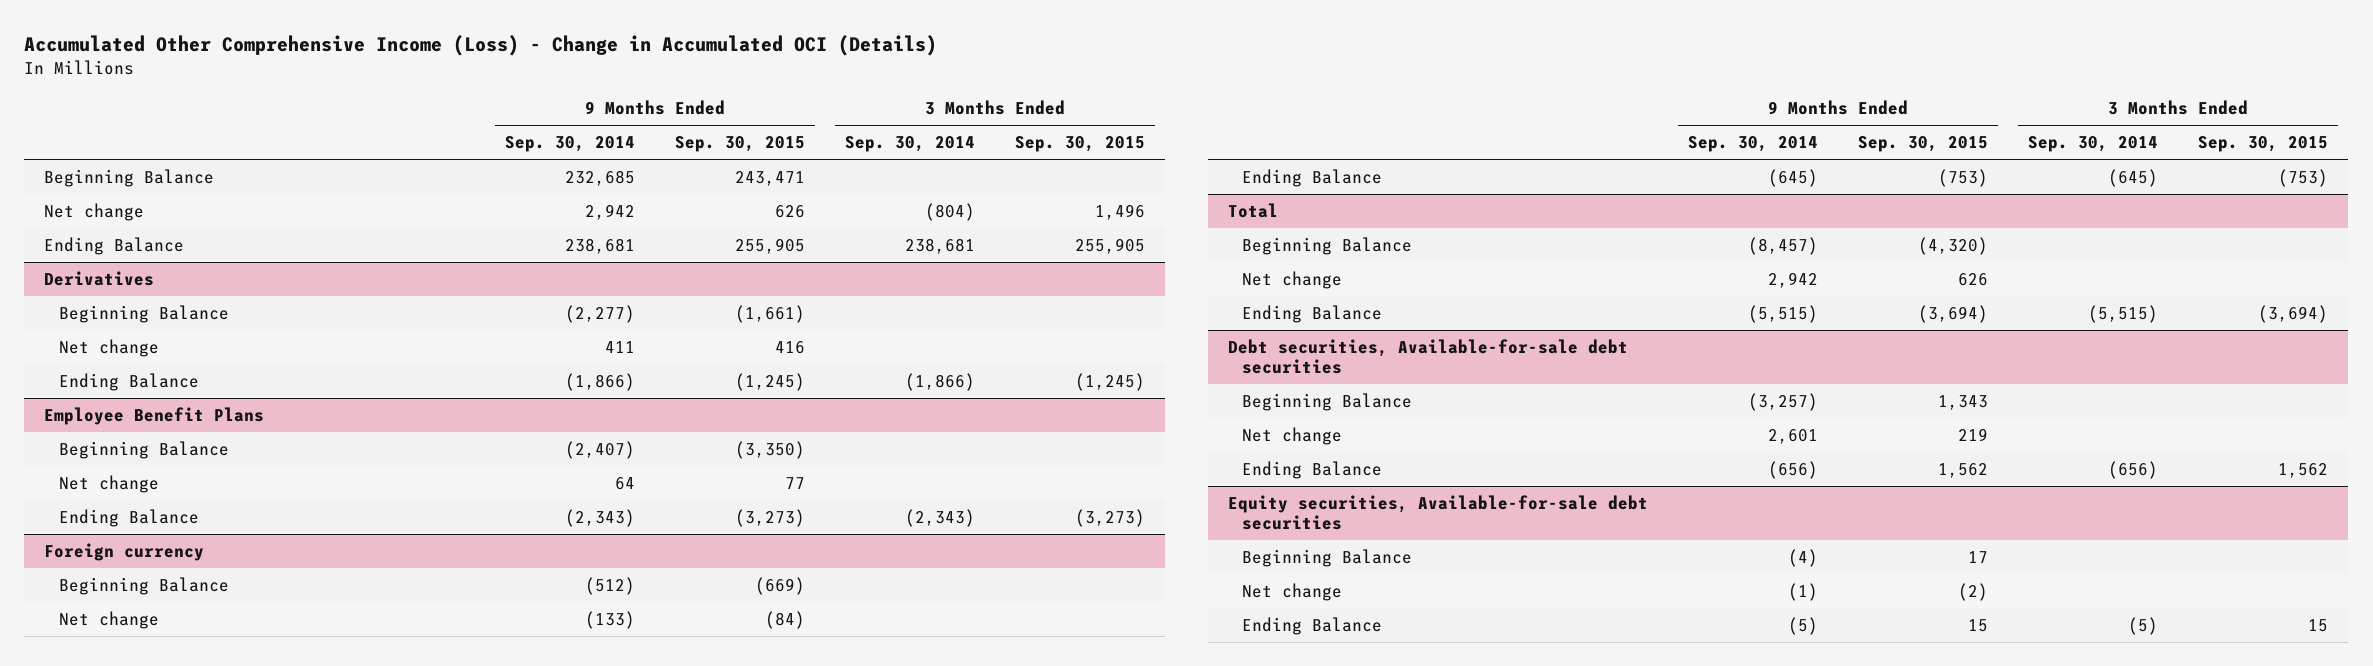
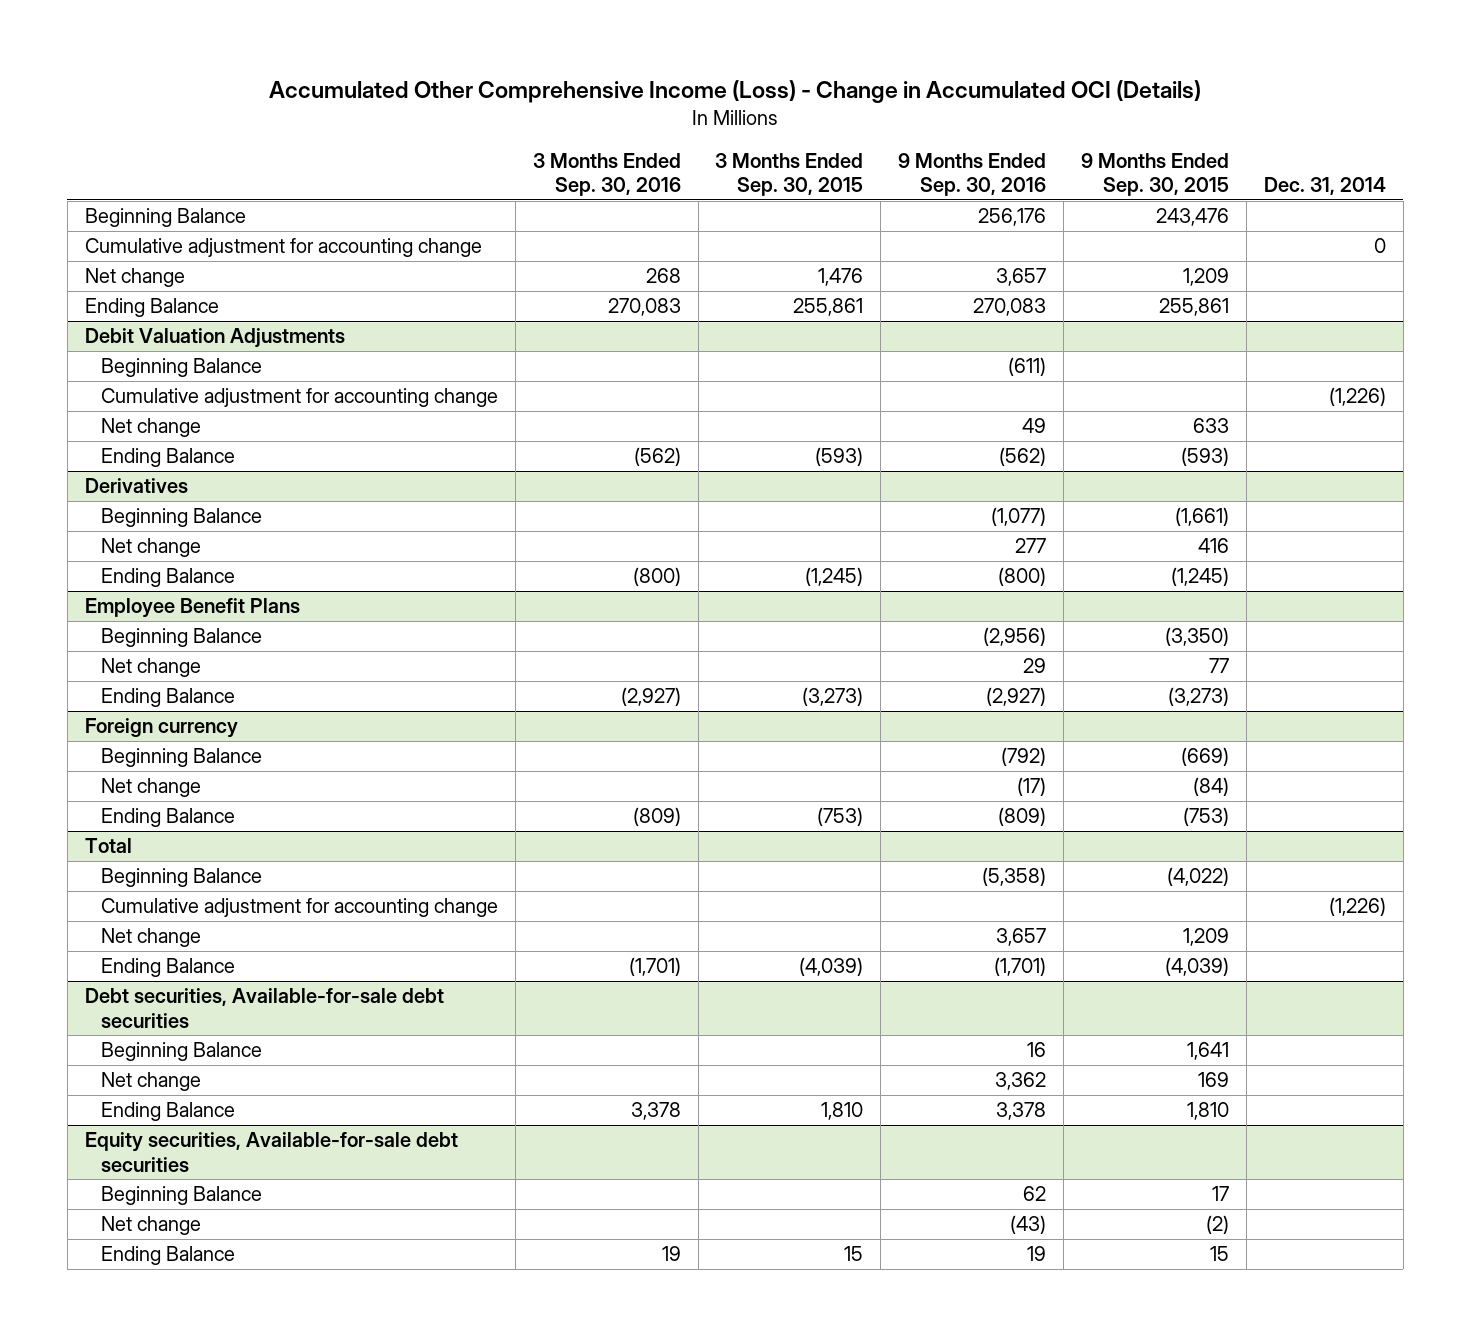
- | 9 Months Ended Sep. 30, 2014 | 9 Months Ended Sep. 30, 2015 | 3 Months Ended Sep. 30, 2014 | 3 Months Ended Sep. 30, 2015
+ | 3 Months Ended Sep. 30, 2016 | 3 Months Ended Sep. 30, 2015 | 9 Months Ended Sep. 30, 2016 | 9 Months Ended Sep. 30, 2015 | Dec. 31, 2014
- Beginning Balance | 232,685 | 243,471 | |
- Net change | 2,942 | 626 | (804) | 1,496
- Ending Balance | 238,681 | 255,905 | 238,681 | 255,905
+ Beginning Balance | | | 256,176 | 243,476 |
+ Cumulative adjustment for accounting change | | | | | 0
+ Net change | 268 | 1,476 | 3,657 | 1,209 |
+ Ending Balance | 270,083 | 255,861 | 270,083 | 255,861 |
+ Debit Valuation Adjustments
+ Beginning Balance | | | (611) | |
+ Cumulative adjustment for accounting change | | | | | (1,226)
+ Net change | | | 49 | 633 |
+ Ending Balance | (562) | (593) | (562) | (593) |
@ Total
- Beginning Balance | (8,457) | (4,320) | |
- Net change | 2,942 | 626 | |
- Ending Balance | (5,515) | (3,694) | (5,515) | (3,694)
+ Beginning Balance | | | (5,358) | (4,022) |
+ Cumulative adjustment for accounting change | | | | | (1,226)
+ Net change | | | 3,657 | 1,209 |
+ Ending Balance | (1,701) | (4,039) | (1,701) | (4,039) |
@ Debt securities, Available-for-sale debt securities
- Beginning Balance | (3,257) | 1,343 | |
- Net change | 2,601 | 219 | |
- Ending Balance | (656) | 1,562 | (656) | 1,562
+ Beginning Balance | | | 16 | 1,641 |
+ Net change | | | 3,362 | 169 |
+ Ending Balance | 3,378 | 1,810 | 3,378 | 1,810 |

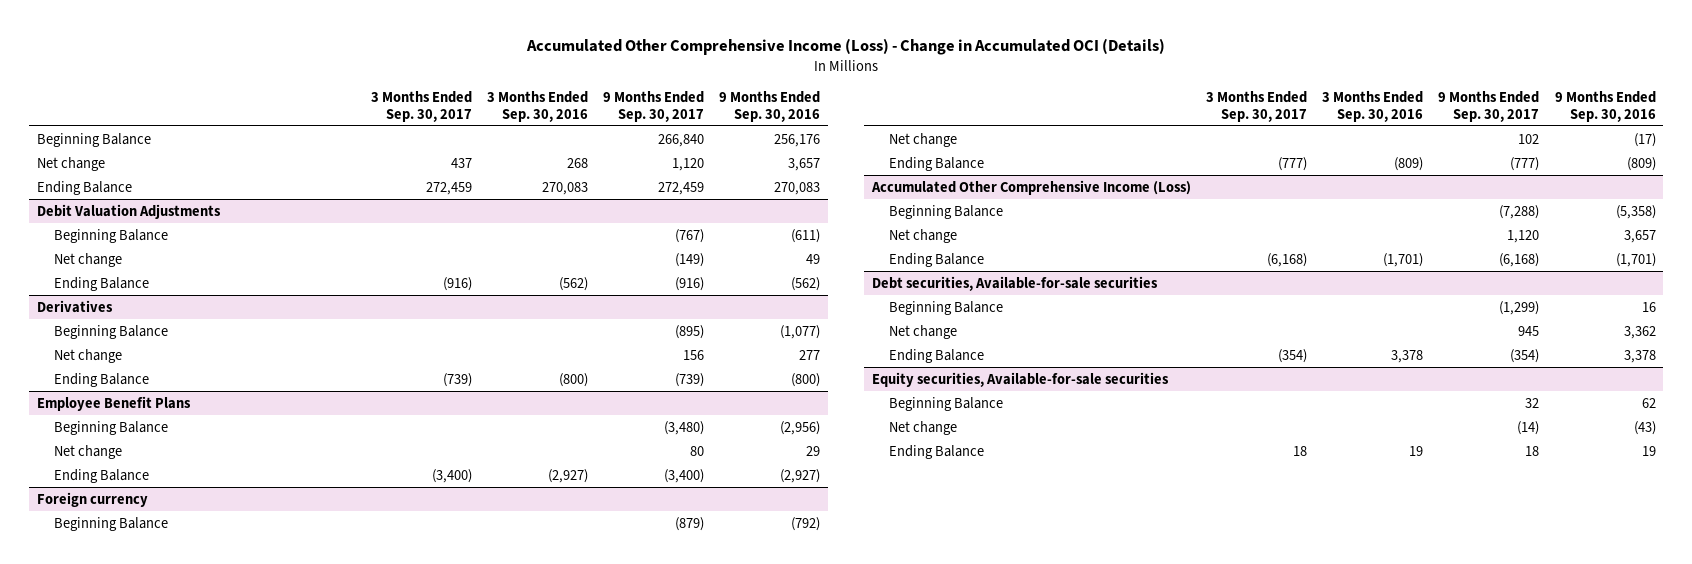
- | 3 Months Ended Sep. 30, 2016 | 3 Months Ended Sep. 30, 2015 | 9 Months Ended Sep. 30, 2016 | 9 Months Ended Sep. 30, 2015 | Dec. 31, 2014
+ | 3 Months Ended Sep. 30, 2017 | 3 Months Ended Sep. 30, 2016 | 9 Months Ended Sep. 30, 2017 | 9 Months Ended Sep. 30, 2016
- Cumulative adjustment for accounting change | | | | | 0
@ Debit Valuation Adjustments
- Cumulative adjustment for accounting change | | | | | (1,226)
- Total
+ Accumulated Other Comprehensive Income (Loss)
- Cumulative adjustment for accounting change | | | | | (1,226)
- Debt securities, Available-for-sale debt securities
+ Debt securities, Available-for-sale securities
- Equity securities, Available-for-sale debt securities
+ Equity securities, Available-for-sale securities

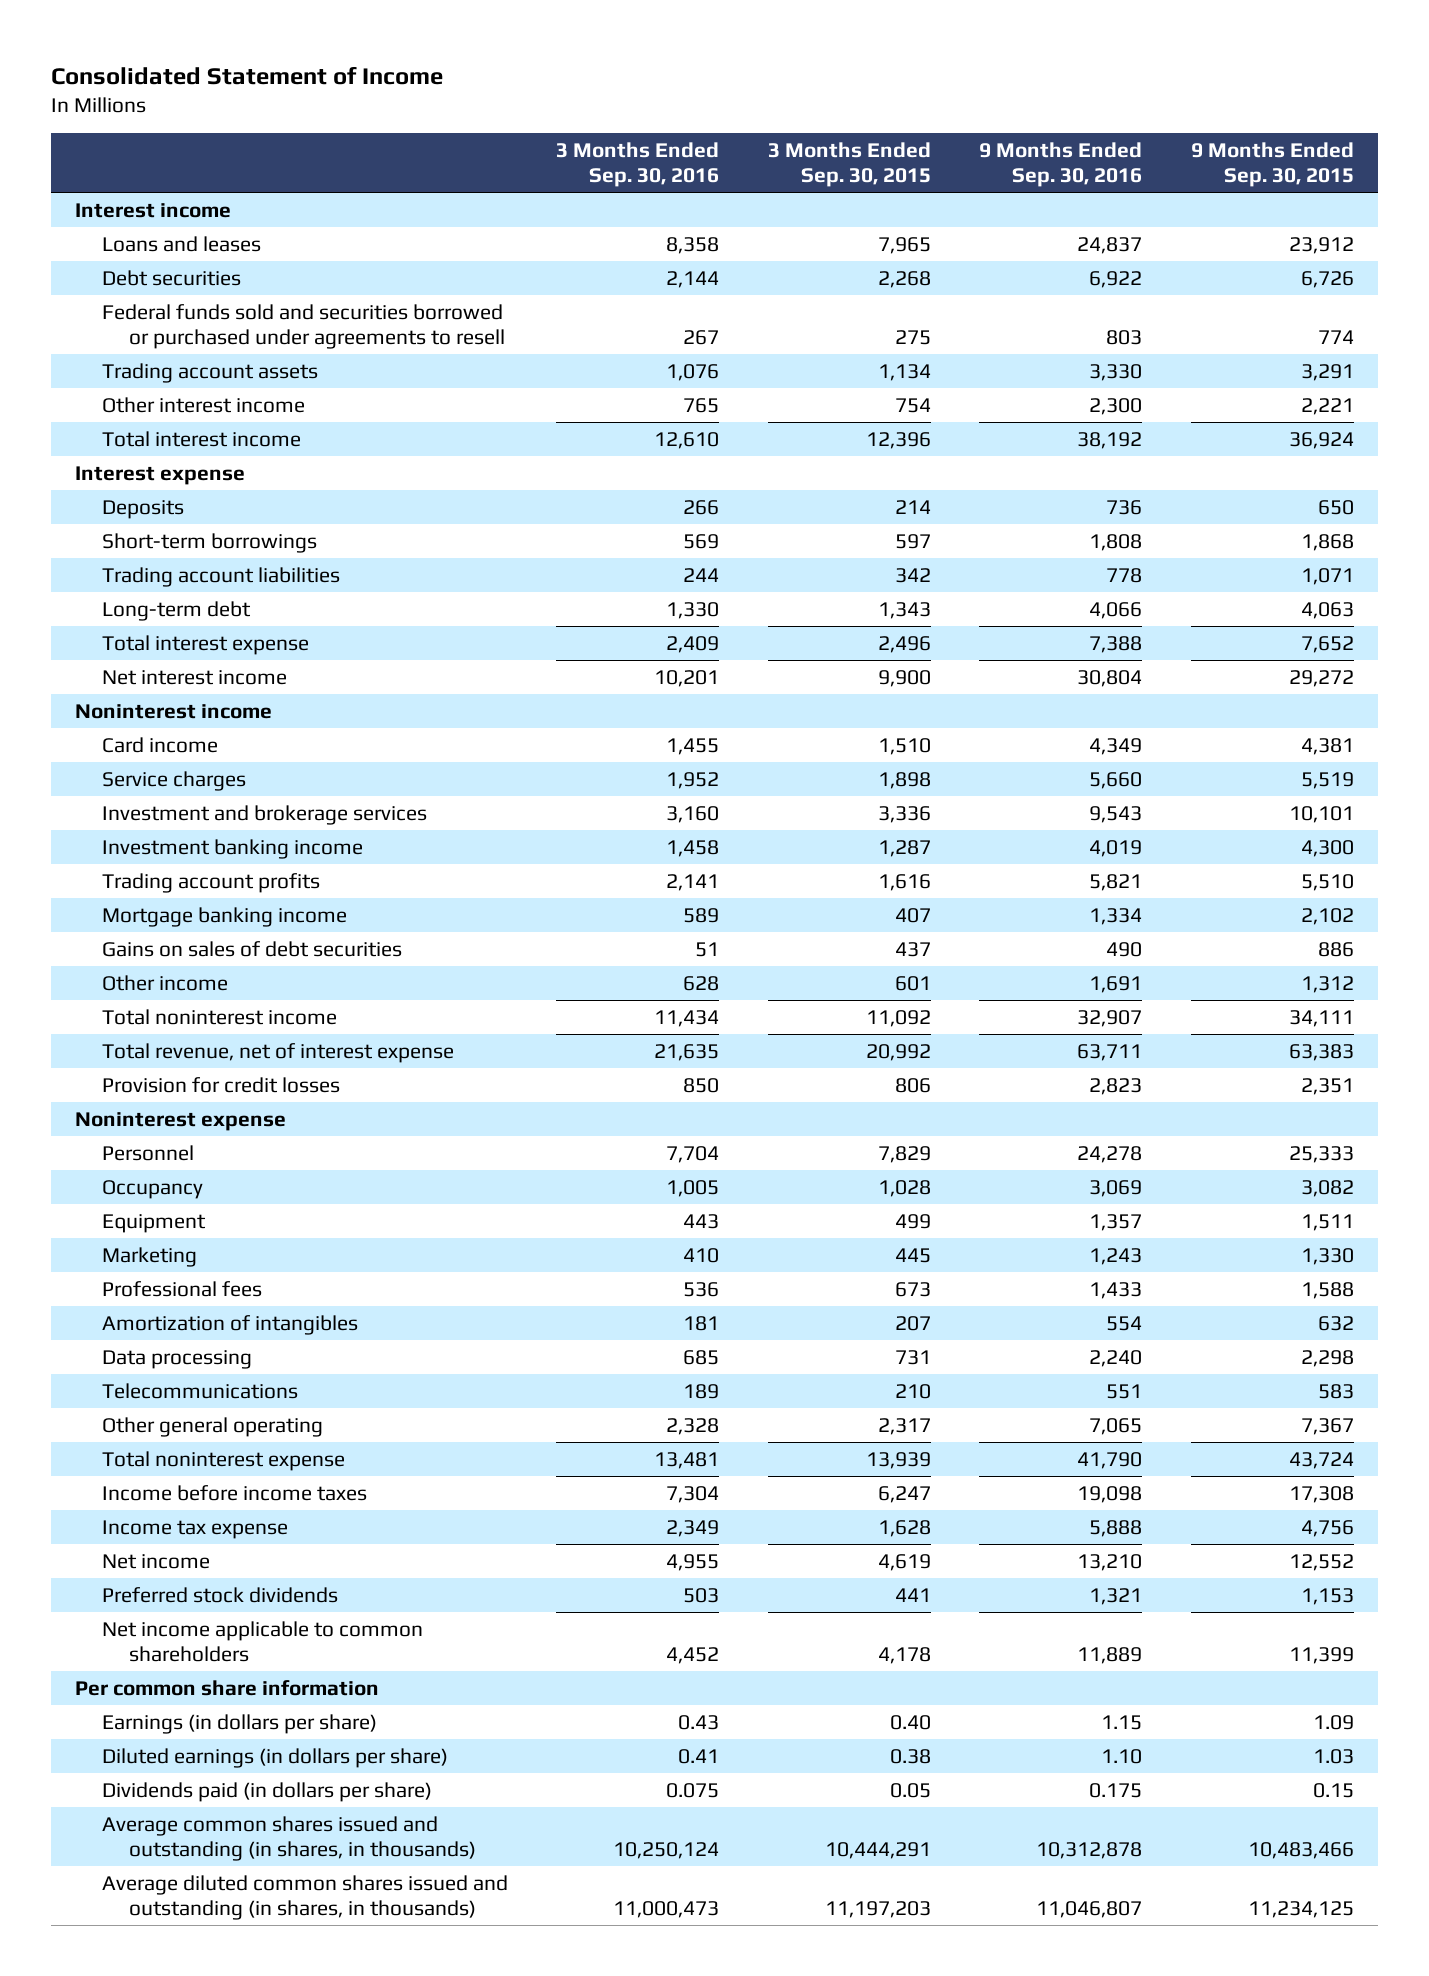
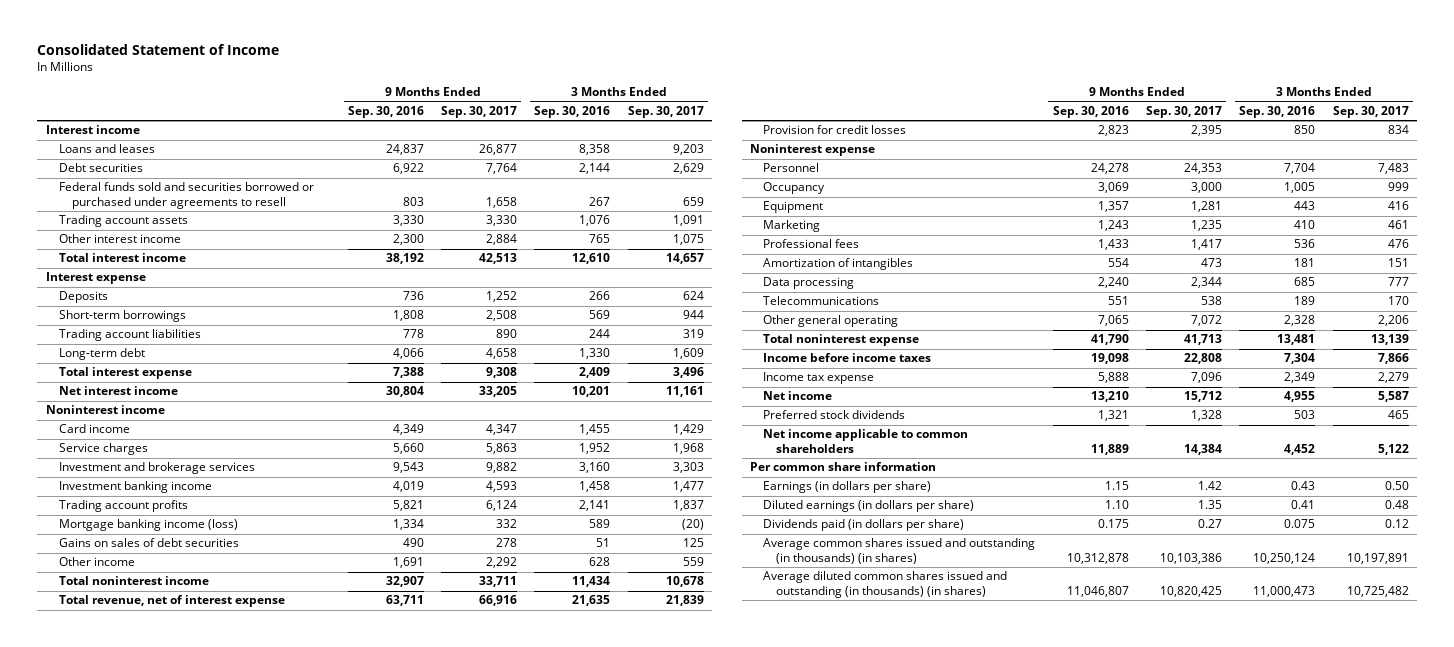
- | 3 Months Ended Sep. 30, 2016 | 3 Months Ended Sep. 30, 2015 | 9 Months Ended Sep. 30, 2016 | 9 Months Ended Sep. 30, 2015
+ | 9 Months Ended Sep. 30, 2016 | 9 Months Ended Sep. 30, 2017 | 3 Months Ended Sep. 30, 2016 | 3 Months Ended Sep. 30, 2017
- Mortgage banking income | 589 | 407 | 1,334 | 2,102
+ Mortgage banking income (loss) | 1,334 | 332 | 589 | (20)
- Average common shares issued and outstanding (in shares, in thousands) | 10,250,124 | 10,444,291 | 10,312,878 | 10,483,466
- Average diluted common shares issued and outstanding (in shares, in thousands) | 11,000,473 | 11,197,203 | 11,046,807 | 11,234,125
+ Average common shares issued and outstanding (in thousands) (in shares) | 10,312,878 | 10,103,386 | 10,250,124 | 10,197,891
+ Average diluted common shares issued and outstanding (in thousands) (in shares) | 11,046,807 | 10,820,425 | 11,000,473 | 10,725,482

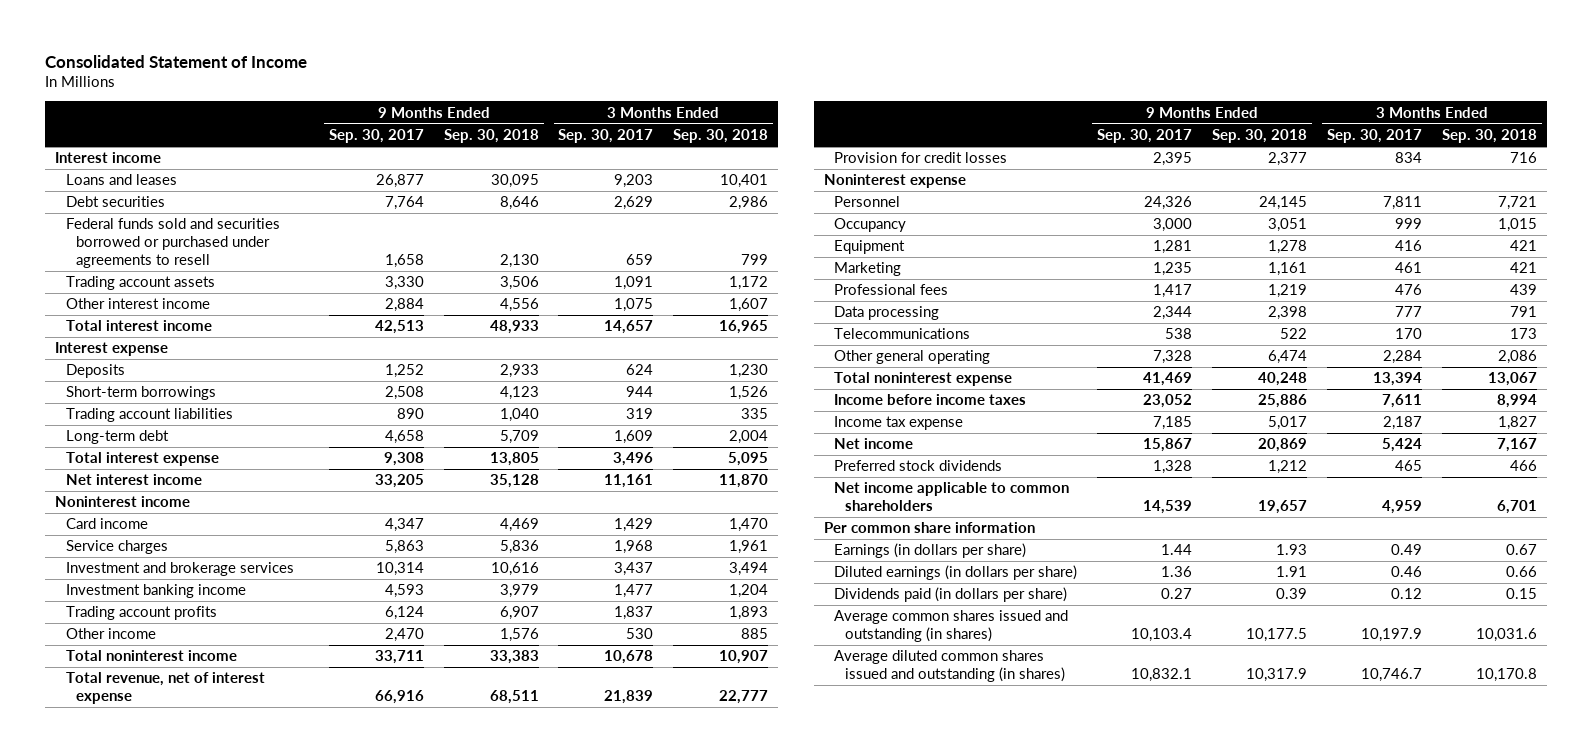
- | 9 Months Ended Sep. 30, 2016 | 9 Months Ended Sep. 30, 2017 | 3 Months Ended Sep. 30, 2016 | 3 Months Ended Sep. 30, 2017
+ | 9 Months Ended Sep. 30, 2017 | 9 Months Ended Sep. 30, 2018 | 3 Months Ended Sep. 30, 2017 | 3 Months Ended Sep. 30, 2018
- Investment and brokerage services | 9,543 | 9,882 | 3,160 | 3,303
+ Investment and brokerage services | 10,314 | 10,616 | 3,437 | 3,494
- Mortgage banking income (loss) | 1,334 | 332 | 589 | (20)
- Gains on sales of debt securities | 490 | 278 | 51 | 125
- Other income | 1,691 | 2,292 | 628 | 559
+ Other income | 2,470 | 1,576 | 530 | 885
- Personnel | 24,278 | 24,353 | 7,704 | 7,483
+ Personnel | 24,326 | 24,145 | 7,811 | 7,721
- Amortization of intangibles | 554 | 473 | 181 | 151
- Other general operating | 7,065 | 7,072 | 2,328 | 2,206
- Total noninterest expense | 41,790 | 41,713 | 13,481 | 13,139
- Income before income taxes | 19,098 | 22,808 | 7,304 | 7,866
- Income tax expense | 5,888 | 7,096 | 2,349 | 2,279
- Net income | 13,210 | 15,712 | 4,955 | 5,587
+ Other general operating | 7,328 | 6,474 | 2,284 | 2,086
+ Total noninterest expense | 41,469 | 40,248 | 13,394 | 13,067
+ Income before income taxes | 23,052 | 25,886 | 7,611 | 8,994
+ Income tax expense | 7,185 | 5,017 | 2,187 | 1,827
+ Net income | 15,867 | 20,869 | 5,424 | 7,167
- Net income applicable to common shareholders | 11,889 | 14,384 | 4,452 | 5,122
+ Net income applicable to common shareholders | 14,539 | 19,657 | 4,959 | 6,701
- Earnings (in dollars per share) | 1.15 | 1.42 | 0.43 | 0.50
- Diluted earnings (in dollars per share) | 1.10 | 1.35 | 0.41 | 0.48
+ Earnings (in dollars per share) | 1.44 | 1.93 | 0.49 | 0.67
+ Diluted earnings (in dollars per share) | 1.36 | 1.91 | 0.46 | 0.66
- Average common shares issued and outstanding (in thousands) (in shares) | 10,312,878 | 10,103,386 | 10,250,124 | 10,197,891
- Average diluted common shares issued and outstanding (in thousands) (in shares) | 11,046,807 | 10,820,425 | 11,000,473 | 10,725,482
+ Average common shares issued and outstanding (in shares) | 10,103.4 | 10,177.5 | 10,197.9 | 10,031.6
+ Average diluted common shares issued and outstanding (in shares) | 10,832.1 | 10,317.9 | 10,746.7 | 10,170.8

